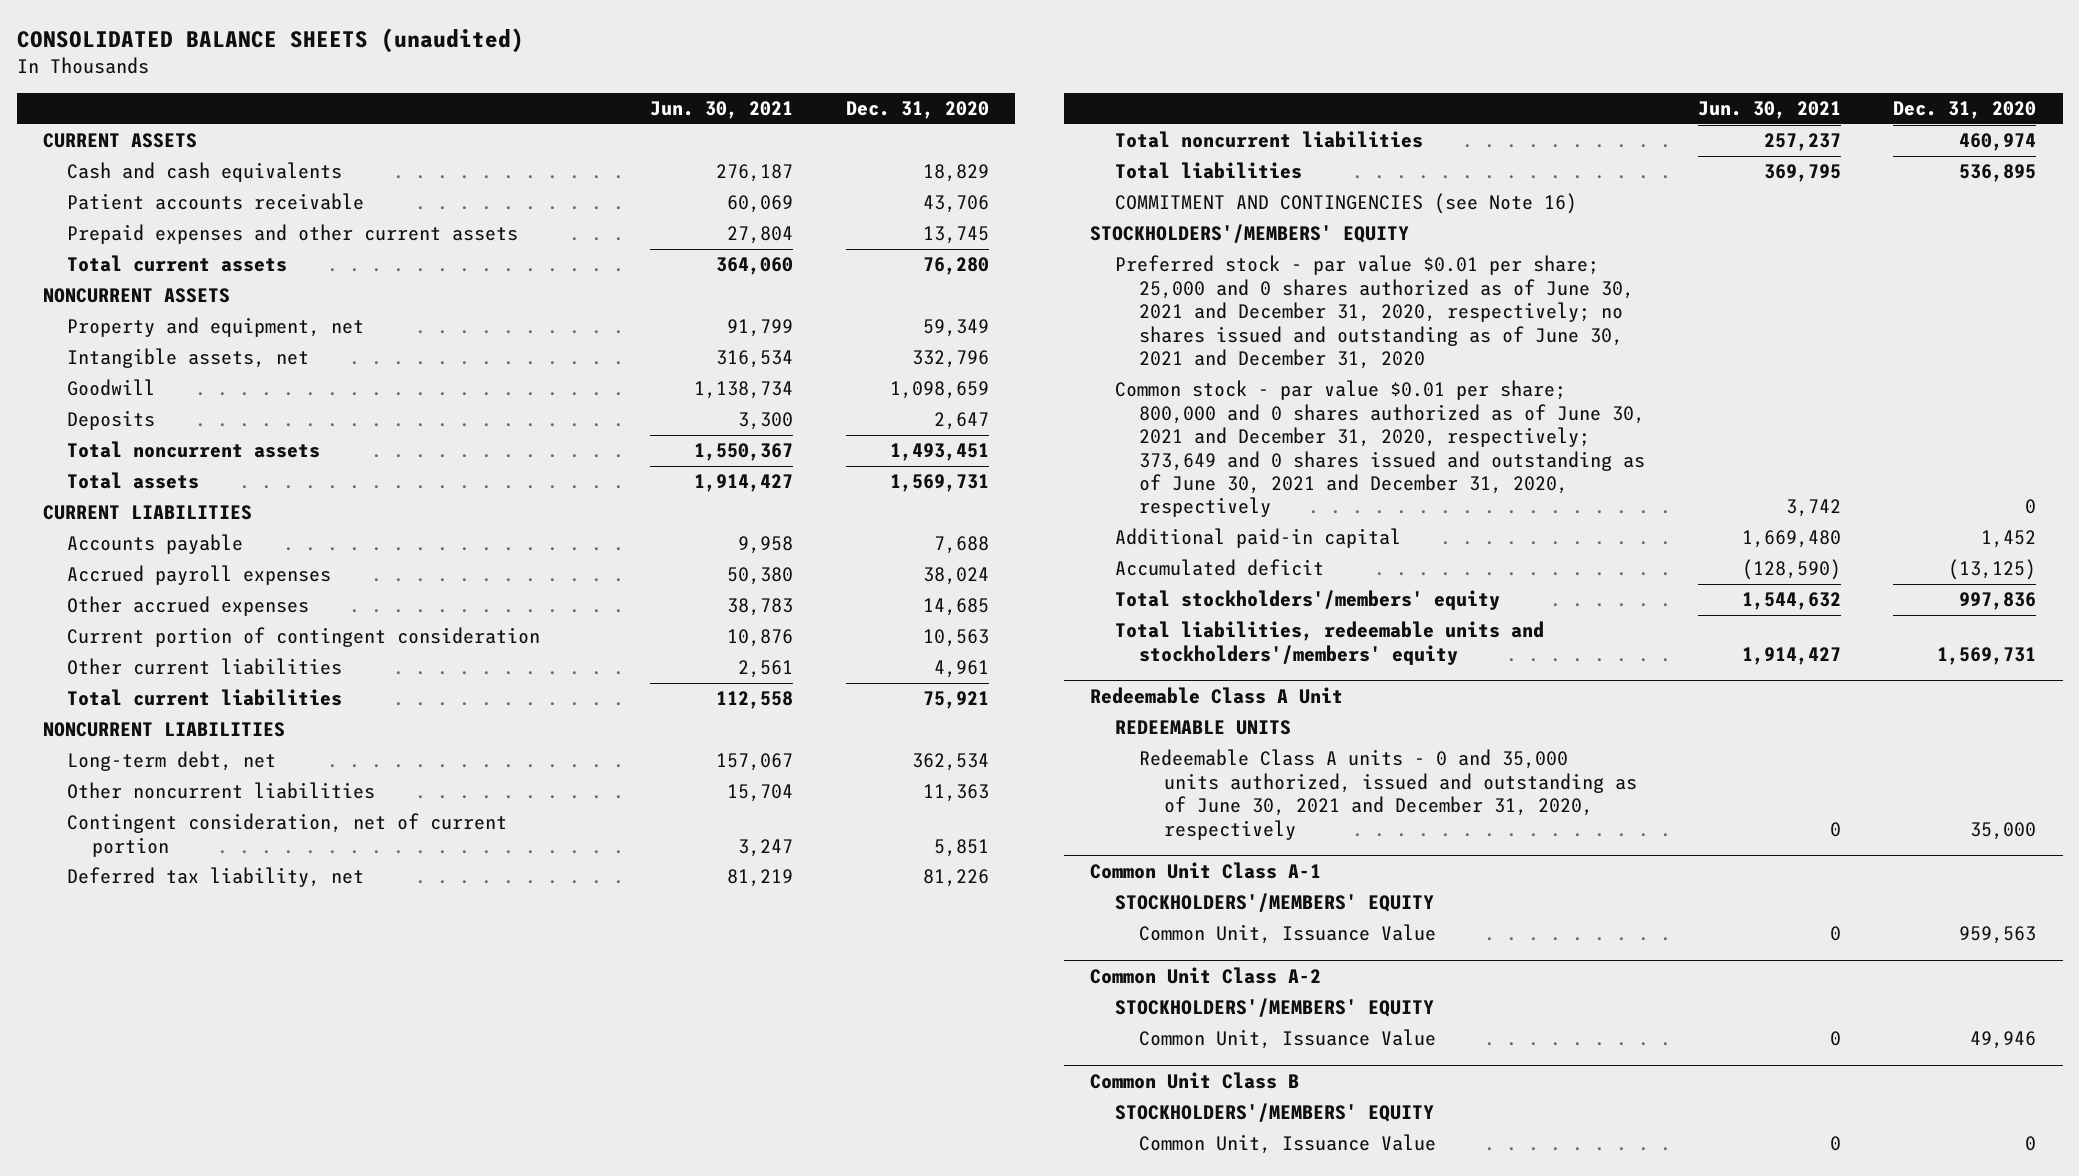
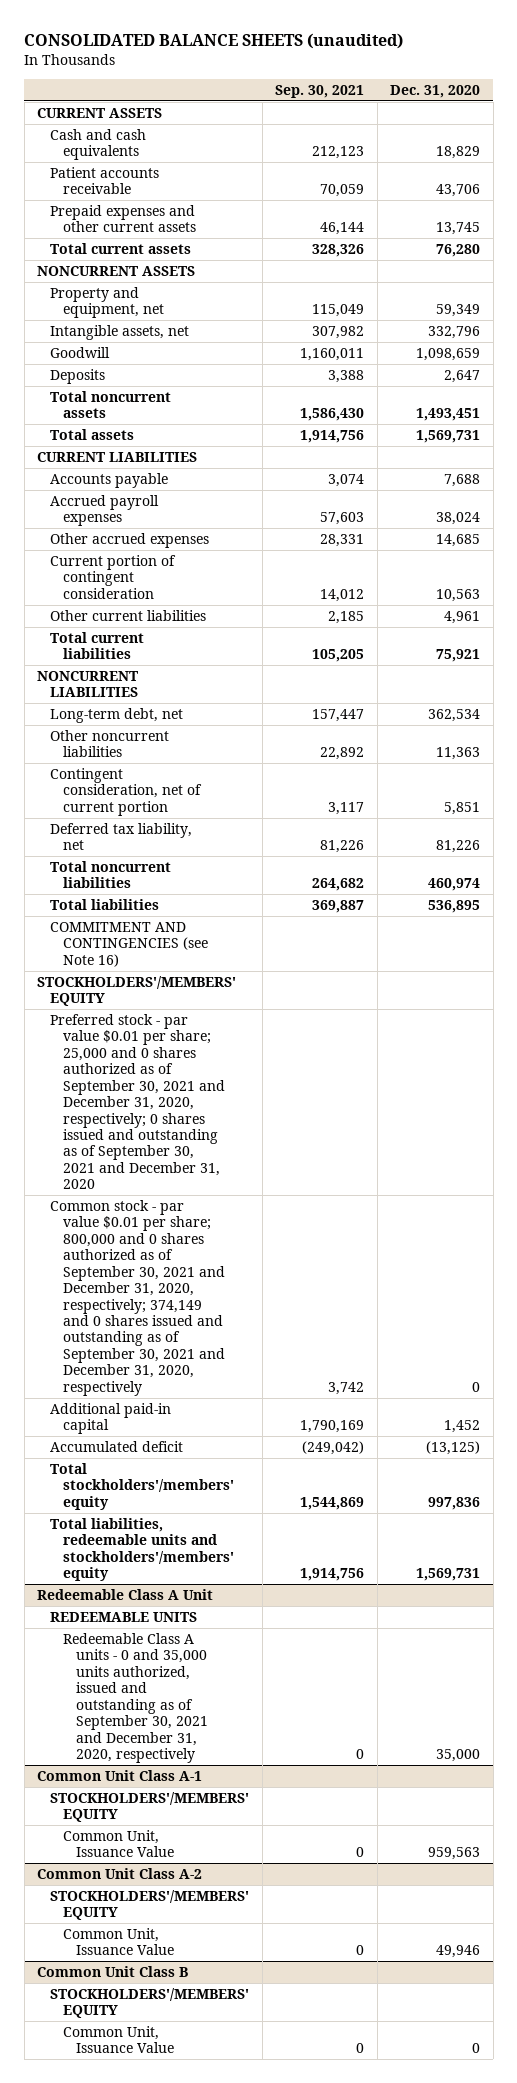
- | Jun. 30, 2021 | Dec. 31, 2020
+ | Sep. 30, 2021 | Dec. 31, 2020
- Preferred stock - par value $0.01 per share; 25,000 and 0 shares authorized as of June 30, 2021 and December 31, 2020, respectively; no shares issued and outstanding as of June 30, 2021 and December 31, 2020
- Common stock - par value $0.01 per share; 800,000 and 0 shares authorized as of June 30, 2021 and December 31, 2020, respectively; 373,649 and 0 shares issued and outstanding as of June 30, 2021 and December 31, 2020, respectively | 3,742 | 0
+ Preferred stock - par value $0.01 per share; 25,000 and 0 shares authorized as of September 30, 2021 and December 31, 2020, respectively; 0 shares issued and outstanding as of September 30, 2021 and December 31, 2020
+ Common stock - par value $0.01 per share; 800,000 and 0 shares authorized as of September 30, 2021 and December 31, 2020, respectively; 374,149 and 0 shares issued and outstanding as of September 30, 2021 and December 31, 2020, respectively | 3,742 | 0
@ Redeemable Class A Unit
- Redeemable Class A units - 0 and 35,000 units authorized, issued and outstanding as of June 30, 2021 and December 31, 2020, respectively | 0 | 35,000
+ Redeemable Class A units - 0 and 35,000 units authorized, issued and outstanding as of September 30, 2021 and December 31, 2020, respectively | 0 | 35,000

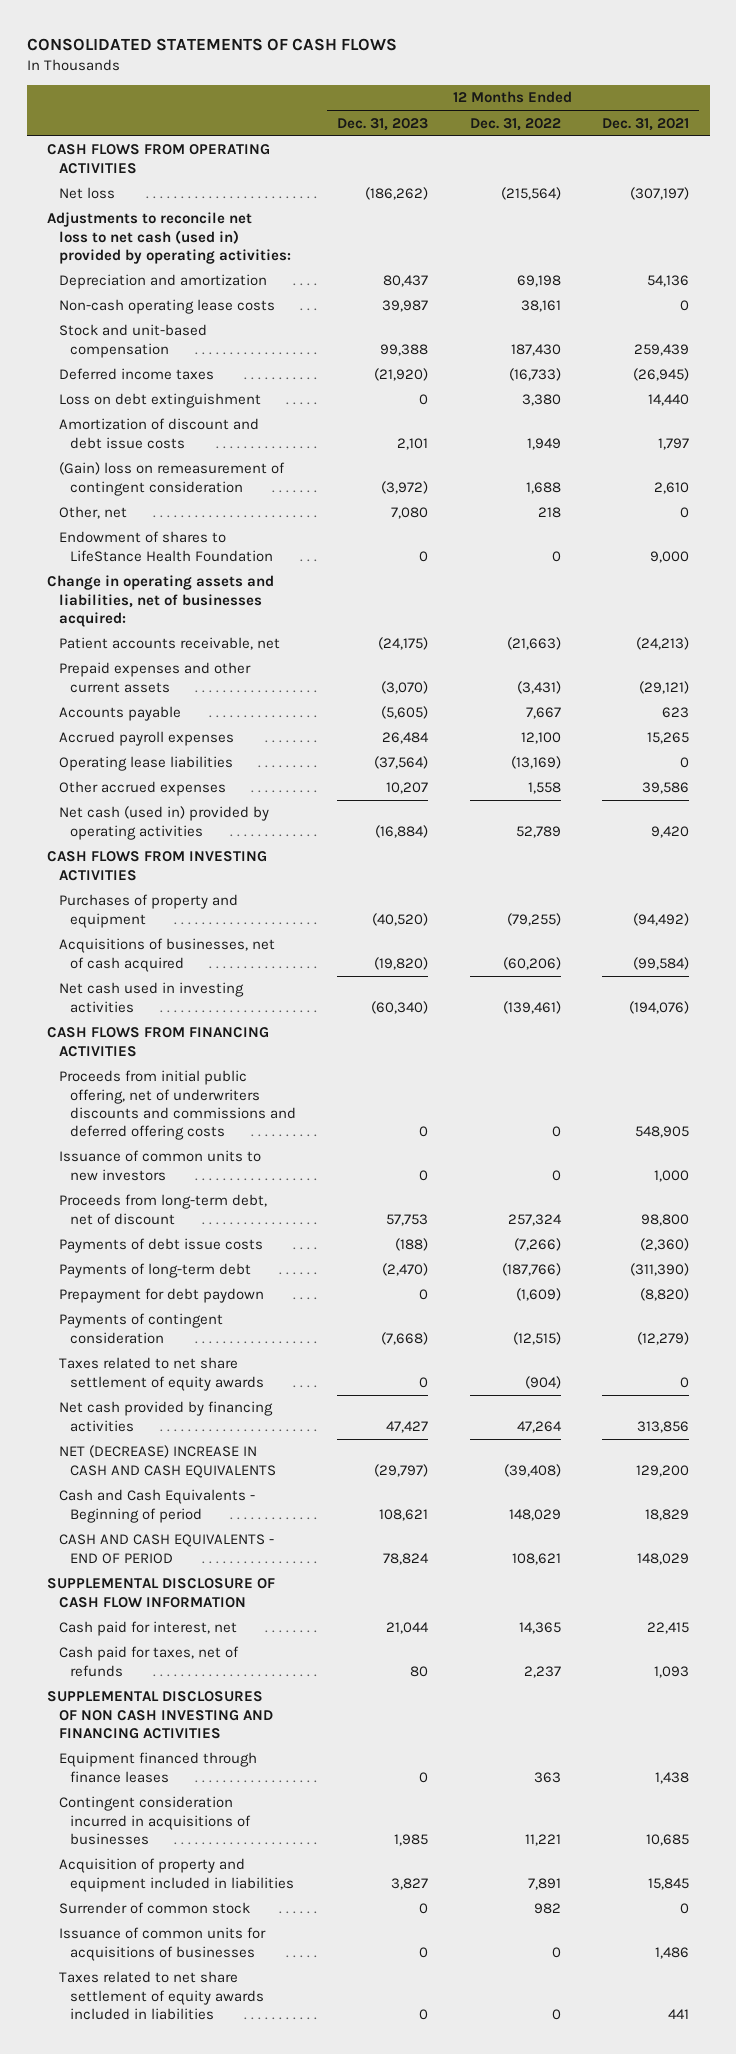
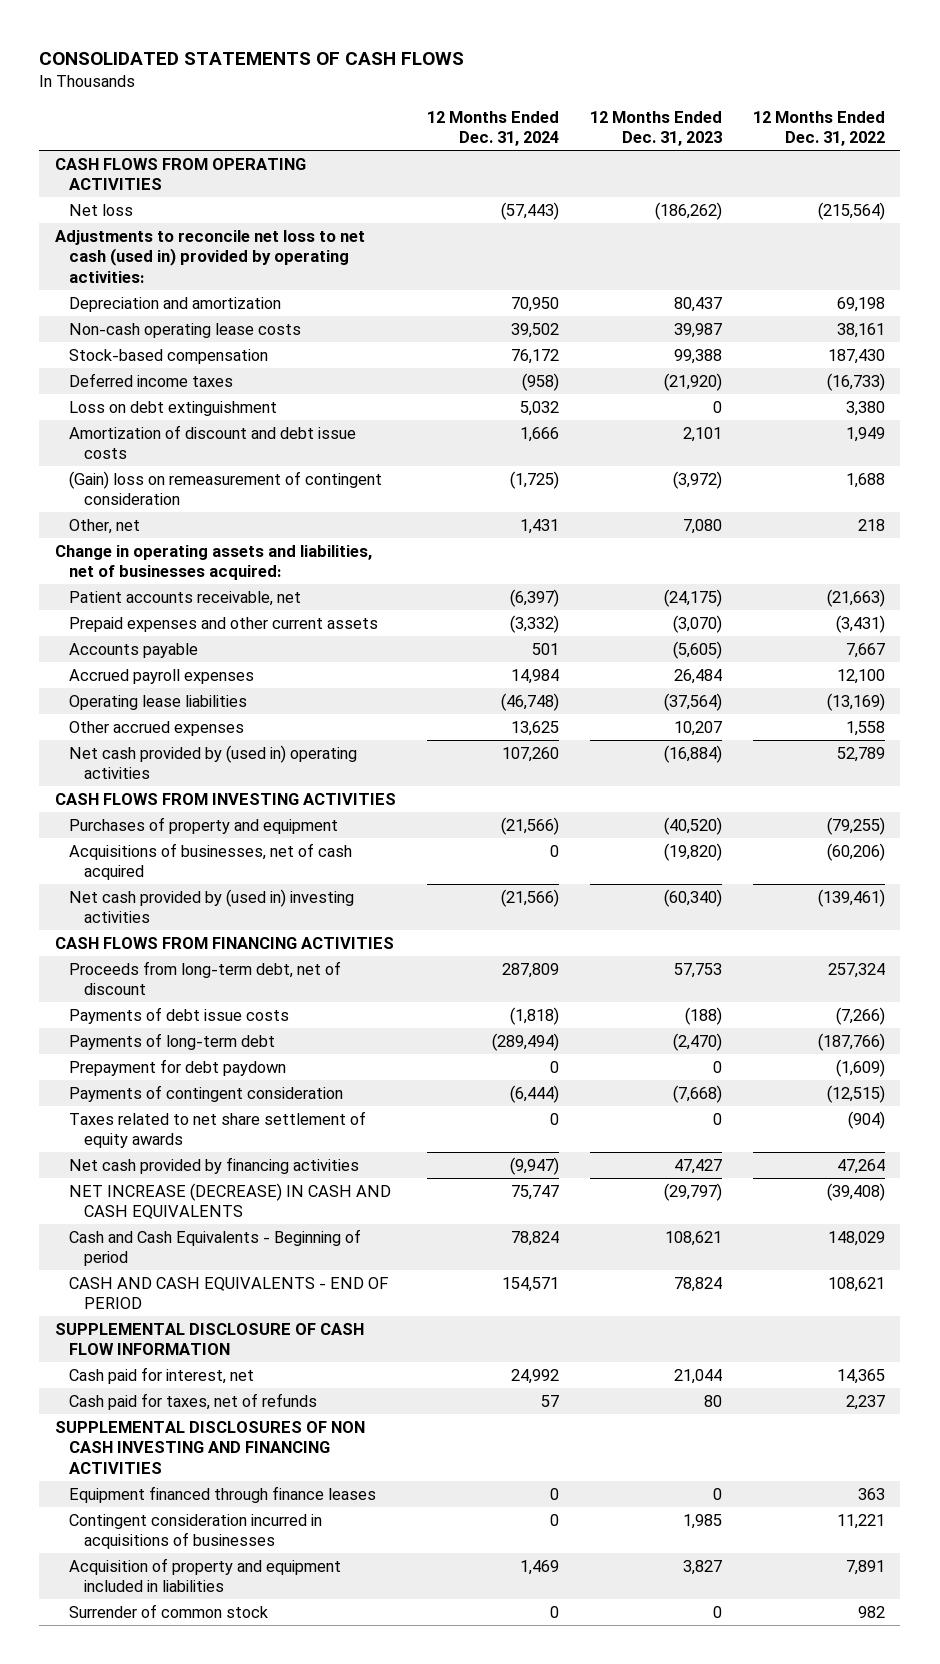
- | 12 Months Ended Dec. 31, 2023 | 12 Months Ended Dec. 31, 2022 | 12 Months Ended Dec. 31, 2021
+ | 12 Months Ended Dec. 31, 2024 | 12 Months Ended Dec. 31, 2023 | 12 Months Ended Dec. 31, 2022
- Stock and unit-based compensation | 99,388 | 187,430 | 259,439
+ Stock-based compensation | 76,172 | 99,388 | 187,430
- Endowment of shares to LifeStance Health Foundation | 0 | 0 | 9,000
- Net cash (used in) provided by operating activities | (16,884) | 52,789 | 9,420
+ Net cash provided by (used in) operating activities | 107,260 | (16,884) | 52,789
- Net cash used in investing activities | (60,340) | (139,461) | (194,076)
+ Net cash provided by (used in) investing activities | (21,566) | (60,340) | (139,461)
- Proceeds from initial public offering, net of underwriters discounts and commissions and deferred offering costs | 0 | 0 | 548,905
- Issuance of common units to new investors | 0 | 0 | 1,000
- NET (DECREASE) INCREASE IN CASH AND CASH EQUIVALENTS | (29,797) | (39,408) | 129,200
+ NET INCREASE (DECREASE) IN CASH AND CASH EQUIVALENTS | 75,747 | (29,797) | (39,408)
- Issuance of common units for acquisitions of businesses | 0 | 0 | 1,486
- Taxes related to net share settlement of equity awards included in liabilities | 0 | 0 | 441

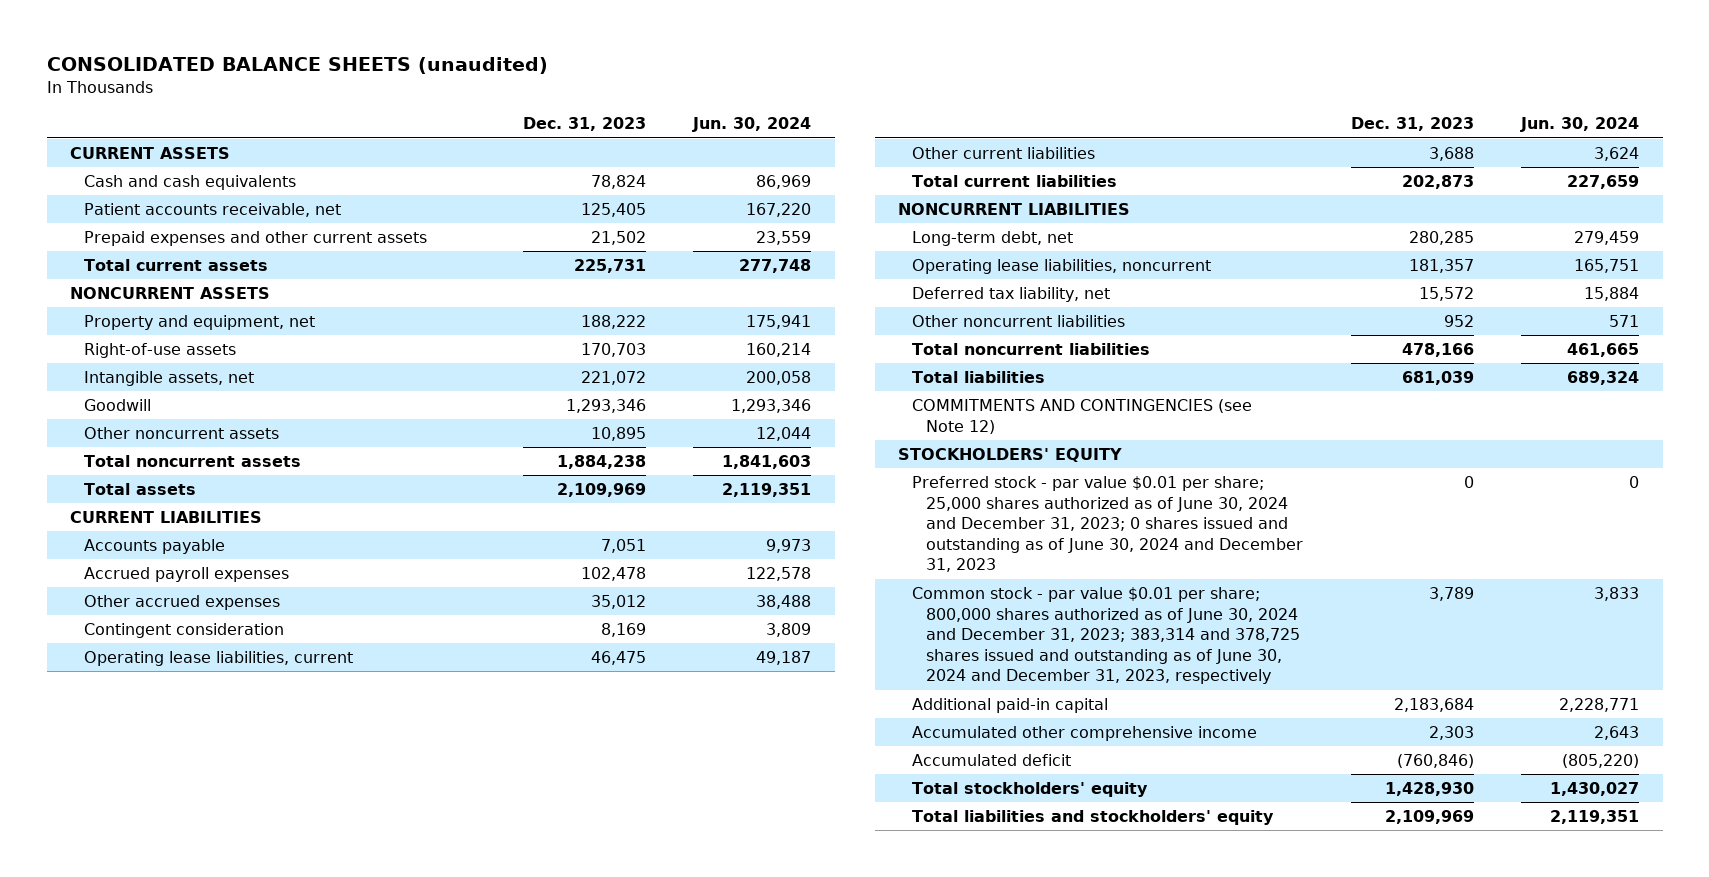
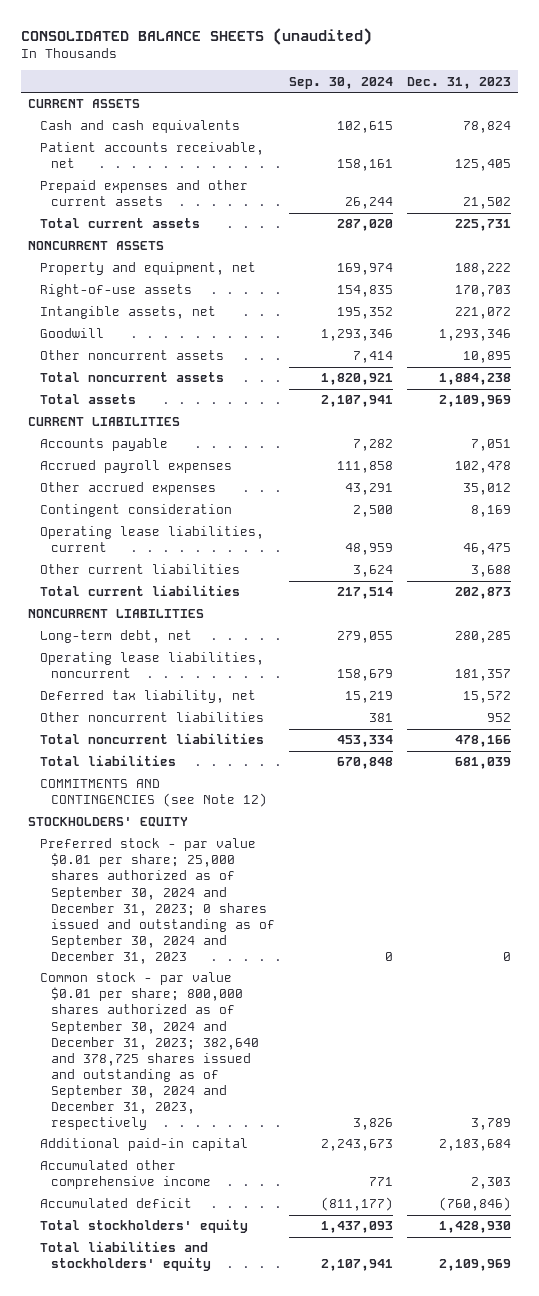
- | Dec. 31, 2023 | Jun. 30, 2024
+ | Sep. 30, 2024 | Dec. 31, 2023
- Preferred stock - par value $0.01 per share; 25,000 shares authorized as of June 30, 2024 and December 31, 2023; 0 shares issued and outstanding as of June 30, 2024 and December 31, 2023 | 0 | 0
- Common stock - par value $0.01 per share; 800,000 shares authorized as of June 30, 2024 and December 31, 2023; 383,314 and 378,725 shares issued and outstanding as of June 30, 2024 and December 31, 2023, respectively | 3,789 | 3,833
+ Preferred stock - par value $0.01 per share; 25,000 shares authorized as of September 30, 2024 and December 31, 2023; 0 shares issued and outstanding as of September 30, 2024 and December 31, 2023 | 0 | 0
+ Common stock - par value $0.01 per share; 800,000 shares authorized as of September 30, 2024 and December 31, 2023; 382,640 and 378,725 shares issued and outstanding as of September 30, 2024 and December 31, 2023, respectively | 3,826 | 3,789

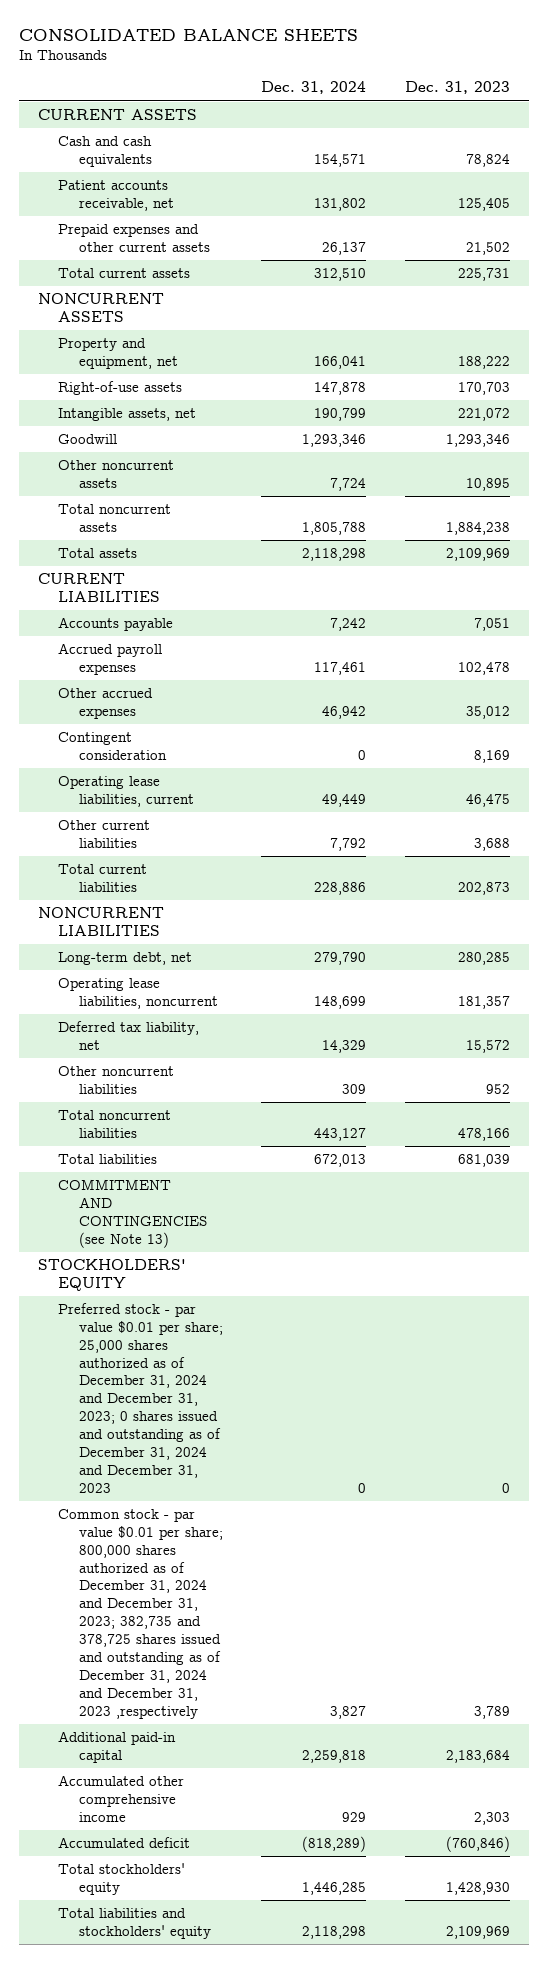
- CONSOLIDATED BALANCE SHEETS (unaudited)
+ CONSOLIDATED BALANCE SHEETS
- | Sep. 30, 2024 | Dec. 31, 2023
+ | Dec. 31, 2024 | Dec. 31, 2023
- COMMITMENTS AND CONTINGENCIES (see Note 12)
+ COMMITMENT AND CONTINGENCIES (see Note 13)
- Preferred stock - par value $0.01 per share; 25,000 shares authorized as of September 30, 2024 and December 31, 2023; 0 shares issued and outstanding as of September 30, 2024 and December 31, 2023 | 0 | 0
- Common stock - par value $0.01 per share; 800,000 shares authorized as of September 30, 2024 and December 31, 2023; 382,640 and 378,725 shares issued and outstanding as of September 30, 2024 and December 31, 2023, respectively | 3,826 | 3,789
+ Preferred stock - par value $0.01 per share; 25,000 shares authorized as of December 31, 2024 and December 31, 2023; 0 shares issued and outstanding as of December 31, 2024 and December 31, 2023 | 0 | 0
+ Common stock - par value $0.01 per share; 800,000 shares authorized as of December 31, 2024 and December 31, 2023; 382,735 and 378,725 shares issued and outstanding as of December 31, 2024 and December 31, 2023 ,respectively | 3,827 | 3,789

